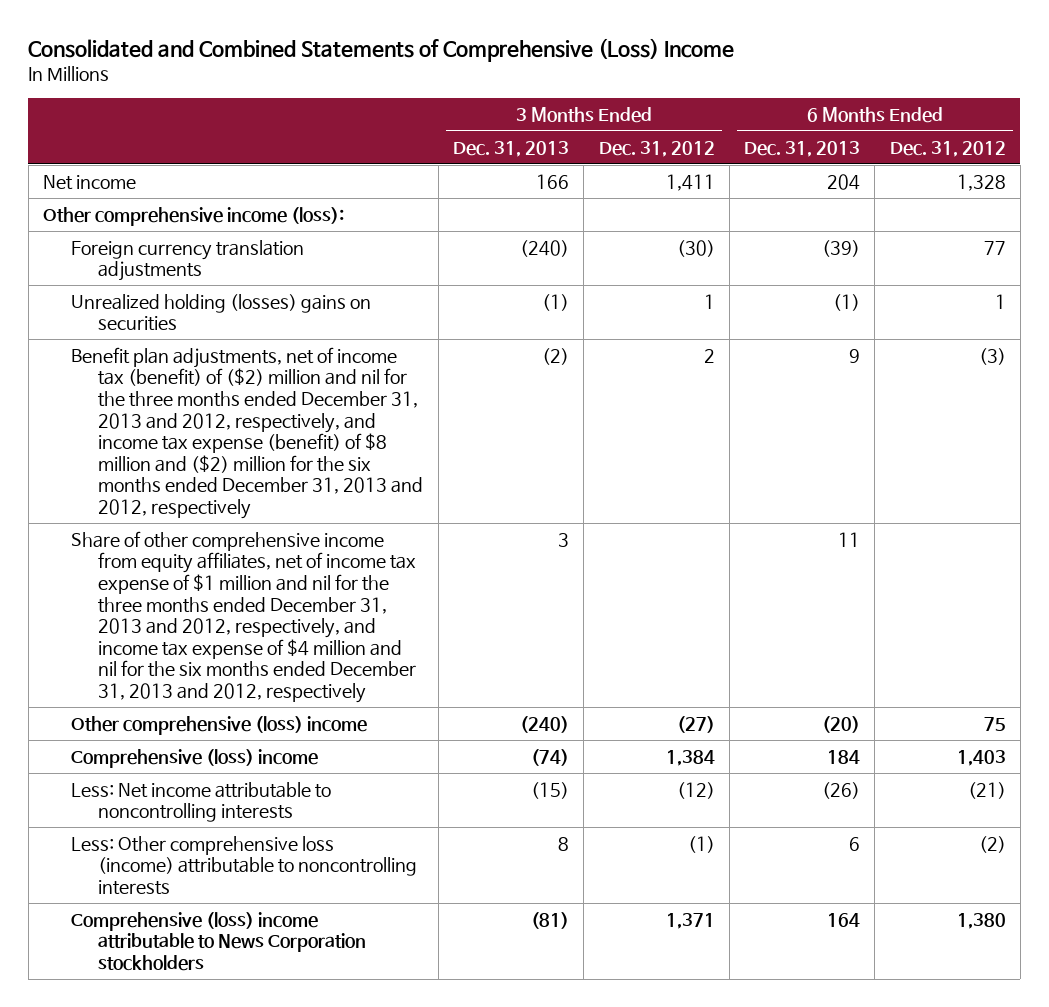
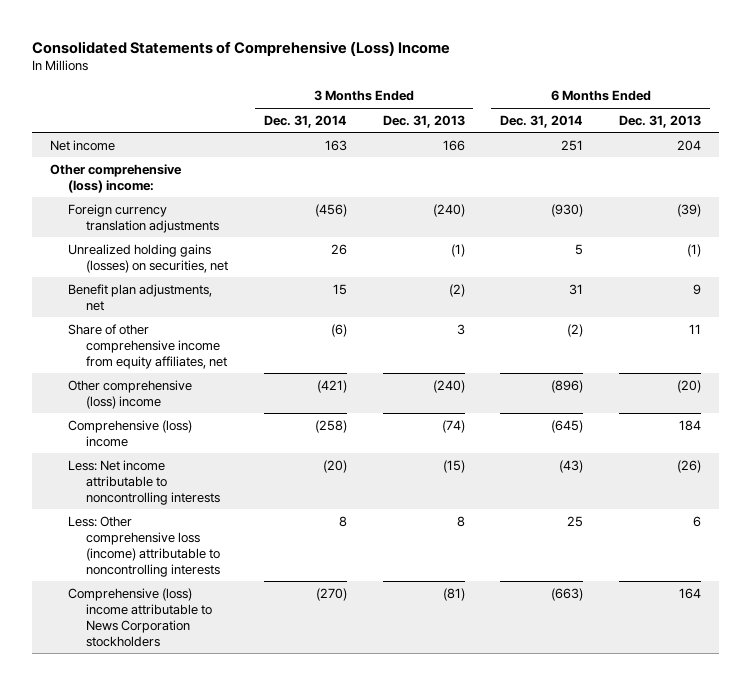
- Consolidated and Combined Statements of Comprehensive (Loss) Income
+ Consolidated Statements of Comprehensive (Loss) Income
- | 3 Months Ended Dec. 31, 2013 | 3 Months Ended Dec. 31, 2012 | 6 Months Ended Dec. 31, 2013 | 6 Months Ended Dec. 31, 2012
+ | 3 Months Ended Dec. 31, 2014 | 3 Months Ended Dec. 31, 2013 | 6 Months Ended Dec. 31, 2014 | 6 Months Ended Dec. 31, 2013
- Other comprehensive income (loss):
+ Other comprehensive (loss) income:
- Unrealized holding (losses) gains on securities | (1) | 1 | (1) | 1
- Benefit plan adjustments, net of income tax (benefit) of ($2) million and nil for the three months ended December 31, 2013 and 2012, respectively, and income tax expense (benefit) of $8 million and ($2) million for the six months ended December 31, 2013 and 2012, respectively | (2) | 2 | 9 | (3)
- Share of other comprehensive income from equity affiliates, net of income tax expense of $1 million and nil for the three months ended December 31, 2013 and 2012, respectively, and income tax expense of $4 million and nil for the six months ended December 31, 2013 and 2012, respectively | 3 | | 11 |
+ Unrealized holding gains (losses) on securities, net | 26 | (1) | 5 | (1)
+ Benefit plan adjustments, net | 15 | (2) | 31 | 9
+ Share of other comprehensive income from equity affiliates, net | (6) | 3 | (2) | 11

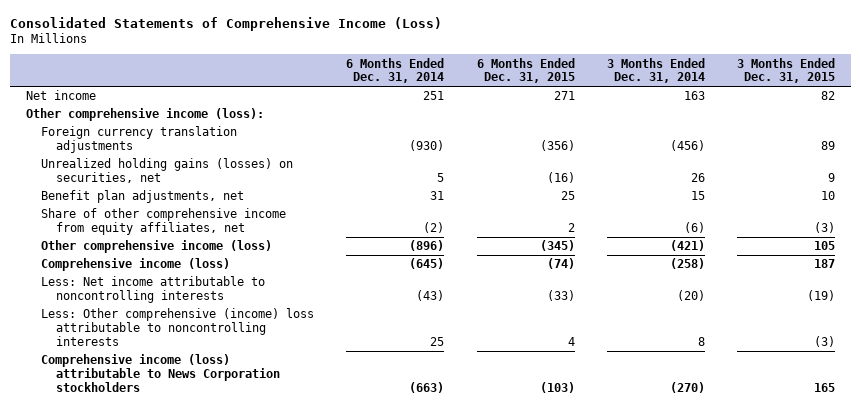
- Consolidated Statements of Comprehensive (Loss) Income
+ Consolidated Statements of Comprehensive Income (Loss)
- | 3 Months Ended Dec. 31, 2014 | 3 Months Ended Dec. 31, 2013 | 6 Months Ended Dec. 31, 2014 | 6 Months Ended Dec. 31, 2013
+ | 6 Months Ended Dec. 31, 2014 | 6 Months Ended Dec. 31, 2015 | 3 Months Ended Dec. 31, 2014 | 3 Months Ended Dec. 31, 2015
- Other comprehensive (loss) income:
+ Other comprehensive income (loss):
- Other comprehensive (loss) income | (421) | (240) | (896) | (20)
- Comprehensive (loss) income | (258) | (74) | (645) | 184
+ Other comprehensive income (loss) | (896) | (345) | (421) | 105
+ Comprehensive income (loss) | (645) | (74) | (258) | 187
- Less: Other comprehensive loss (income) attributable to noncontrolling interests | 8 | 8 | 25 | 6
- Comprehensive (loss) income attributable to News Corporation stockholders | (270) | (81) | (663) | 164
+ Less: Other comprehensive (income) loss attributable to noncontrolling interests | 25 | 4 | 8 | (3)
+ Comprehensive income (loss) attributable to News Corporation stockholders | (663) | (103) | (270) | 165

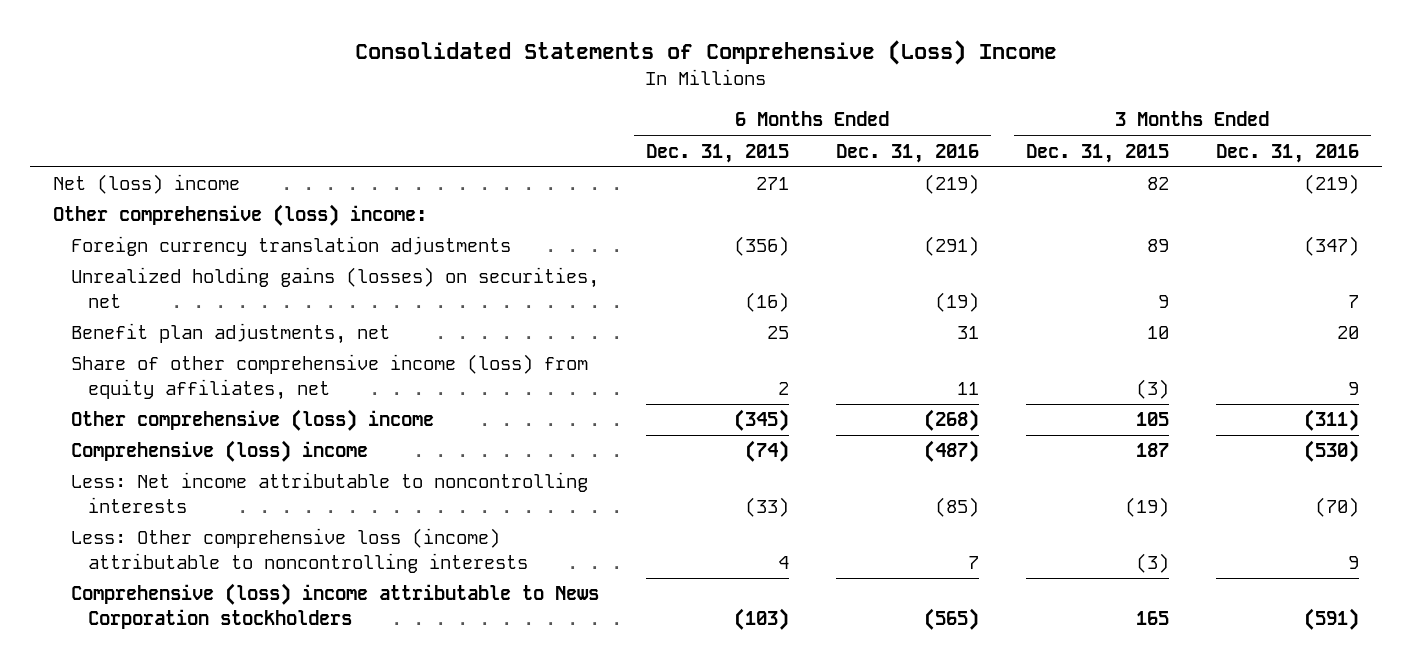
- Consolidated Statements of Comprehensive Income (Loss)
+ Consolidated Statements of Comprehensive (Loss) Income
- | 6 Months Ended Dec. 31, 2014 | 6 Months Ended Dec. 31, 2015 | 3 Months Ended Dec. 31, 2014 | 3 Months Ended Dec. 31, 2015
+ | 6 Months Ended Dec. 31, 2015 | 6 Months Ended Dec. 31, 2016 | 3 Months Ended Dec. 31, 2015 | 3 Months Ended Dec. 31, 2016
- Net income | 251 | 271 | 163 | 82
- Other comprehensive income (loss):
+ Net (loss) income | 271 | (219) | 82 | (219)
+ Other comprehensive (loss) income:
- Share of other comprehensive income from equity affiliates, net | (2) | 2 | (6) | (3)
- Other comprehensive income (loss) | (896) | (345) | (421) | 105
- Comprehensive income (loss) | (645) | (74) | (258) | 187
+ Share of other comprehensive income (loss) from equity affiliates, net | 2 | 11 | (3) | 9
+ Other comprehensive (loss) income | (345) | (268) | 105 | (311)
+ Comprehensive (loss) income | (74) | (487) | 187 | (530)
- Less: Other comprehensive (income) loss attributable to noncontrolling interests | 25 | 4 | 8 | (3)
- Comprehensive income (loss) attributable to News Corporation stockholders | (663) | (103) | (270) | 165
+ Less: Other comprehensive loss (income) attributable to noncontrolling interests | 4 | 7 | (3) | 9
+ Comprehensive (loss) income attributable to News Corporation stockholders | (103) | (565) | 165 | (591)

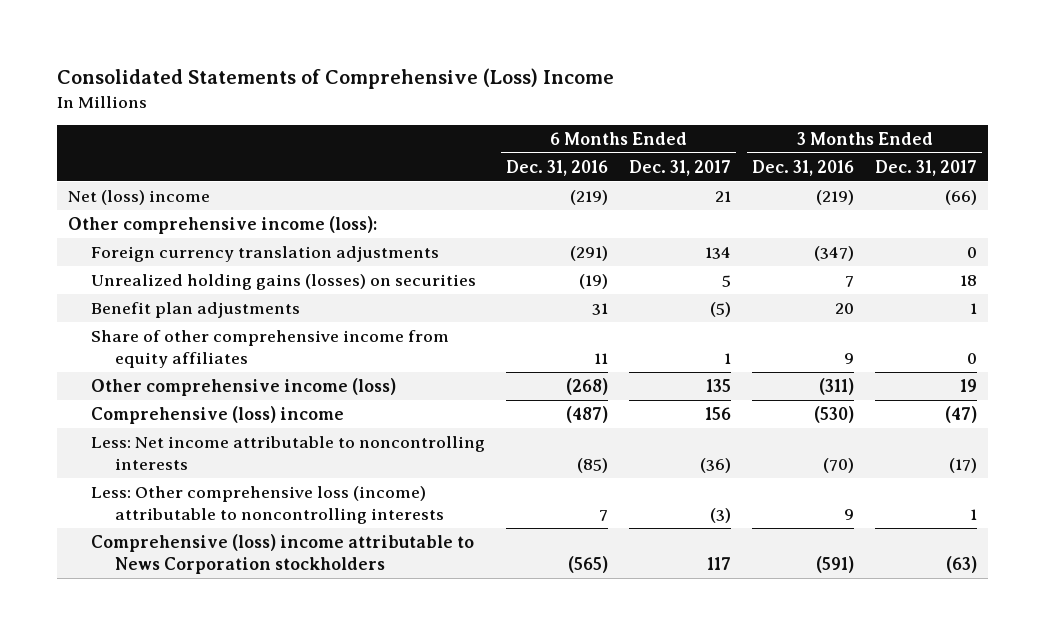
- | 6 Months Ended Dec. 31, 2015 | 6 Months Ended Dec. 31, 2016 | 3 Months Ended Dec. 31, 2015 | 3 Months Ended Dec. 31, 2016
+ | 6 Months Ended Dec. 31, 2016 | 6 Months Ended Dec. 31, 2017 | 3 Months Ended Dec. 31, 2016 | 3 Months Ended Dec. 31, 2017
- Other comprehensive (loss) income:
+ Other comprehensive income (loss):
- Unrealized holding gains (losses) on securities, net | (16) | (19) | 9 | 7
- Benefit plan adjustments, net | 25 | 31 | 10 | 20
- Share of other comprehensive income (loss) from equity affiliates, net | 2 | 11 | (3) | 9
- Other comprehensive (loss) income | (345) | (268) | 105 | (311)
+ Unrealized holding gains (losses) on securities | (19) | 5 | 7 | 18
+ Benefit plan adjustments | 31 | (5) | 20 | 1
+ Share of other comprehensive income from equity affiliates | 11 | 1 | 9 | 0
+ Other comprehensive income (loss) | (268) | 135 | (311) | 19

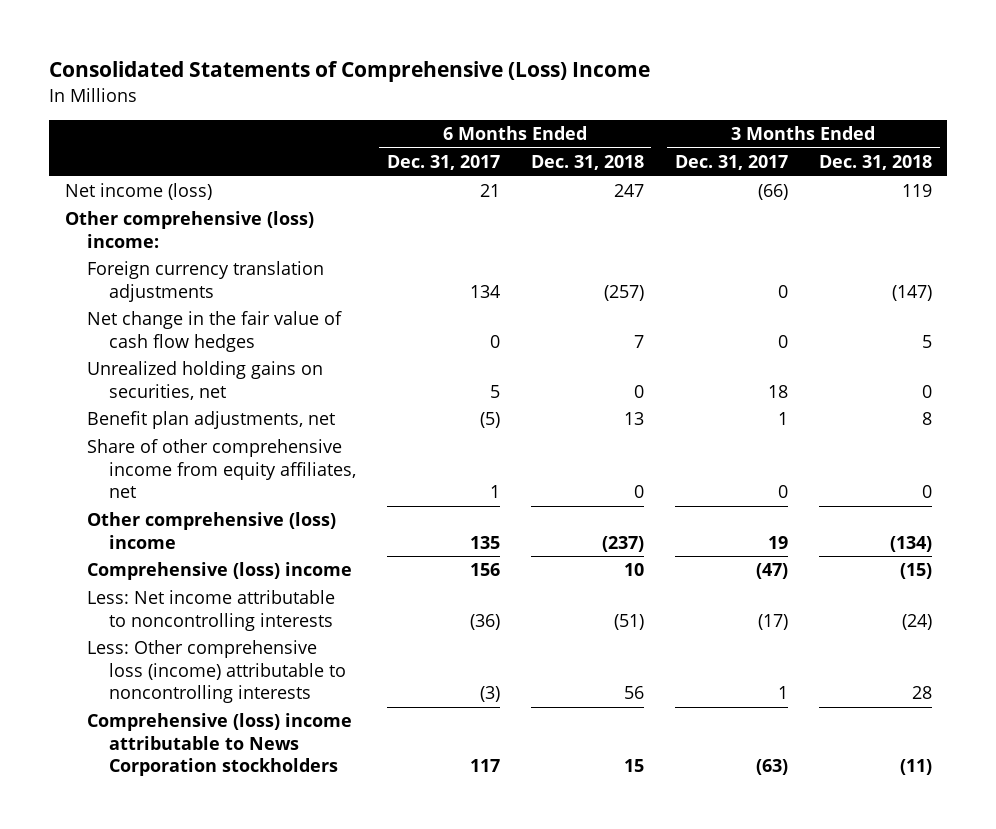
- | 6 Months Ended Dec. 31, 2016 | 6 Months Ended Dec. 31, 2017 | 3 Months Ended Dec. 31, 2016 | 3 Months Ended Dec. 31, 2017
+ | 6 Months Ended Dec. 31, 2017 | 6 Months Ended Dec. 31, 2018 | 3 Months Ended Dec. 31, 2017 | 3 Months Ended Dec. 31, 2018
- Net (loss) income | (219) | 21 | (219) | (66)
- Other comprehensive income (loss):
+ Net income (loss) | 21 | 247 | (66) | 119
+ Other comprehensive (loss) income:
- Unrealized holding gains (losses) on securities | (19) | 5 | 7 | 18
- Benefit plan adjustments | 31 | (5) | 20 | 1
- Share of other comprehensive income from equity affiliates | 11 | 1 | 9 | 0
- Other comprehensive income (loss) | (268) | 135 | (311) | 19
+ Net change in the fair value of cash flow hedges | 0 | 7 | 0 | 5
+ Unrealized holding gains on securities, net | 5 | 0 | 18 | 0
+ Benefit plan adjustments, net | (5) | 13 | 1 | 8
+ Share of other comprehensive income from equity affiliates, net | 1 | 0 | 0 | 0
+ Other comprehensive (loss) income | 135 | (237) | 19 | (134)

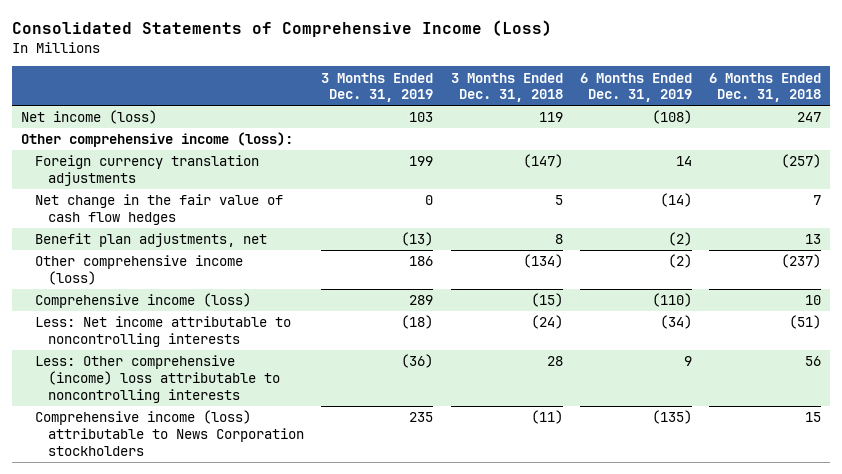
- Consolidated Statements of Comprehensive (Loss) Income
+ Consolidated Statements of Comprehensive Income (Loss)
- | 6 Months Ended Dec. 31, 2017 | 6 Months Ended Dec. 31, 2018 | 3 Months Ended Dec. 31, 2017 | 3 Months Ended Dec. 31, 2018
+ | 3 Months Ended Dec. 31, 2019 | 3 Months Ended Dec. 31, 2018 | 6 Months Ended Dec. 31, 2019 | 6 Months Ended Dec. 31, 2018
- Other comprehensive (loss) income:
+ Other comprehensive income (loss):
- Unrealized holding gains on securities, net | 5 | 0 | 18 | 0
- Share of other comprehensive income from equity affiliates, net | 1 | 0 | 0 | 0
- Other comprehensive (loss) income | 135 | (237) | 19 | (134)
- Comprehensive (loss) income | 156 | 10 | (47) | (15)
+ Other comprehensive income (loss) | 186 | (134) | (2) | (237)
+ Comprehensive income (loss) | 289 | (15) | (110) | 10
- Less: Other comprehensive loss (income) attributable to noncontrolling interests | (3) | 56 | 1 | 28
- Comprehensive (loss) income attributable to News Corporation stockholders | 117 | 15 | (63) | (11)
+ Less: Other comprehensive (income) loss attributable to noncontrolling interests | (36) | 28 | 9 | 56
+ Comprehensive income (loss) attributable to News Corporation stockholders | 235 | (11) | (135) | 15

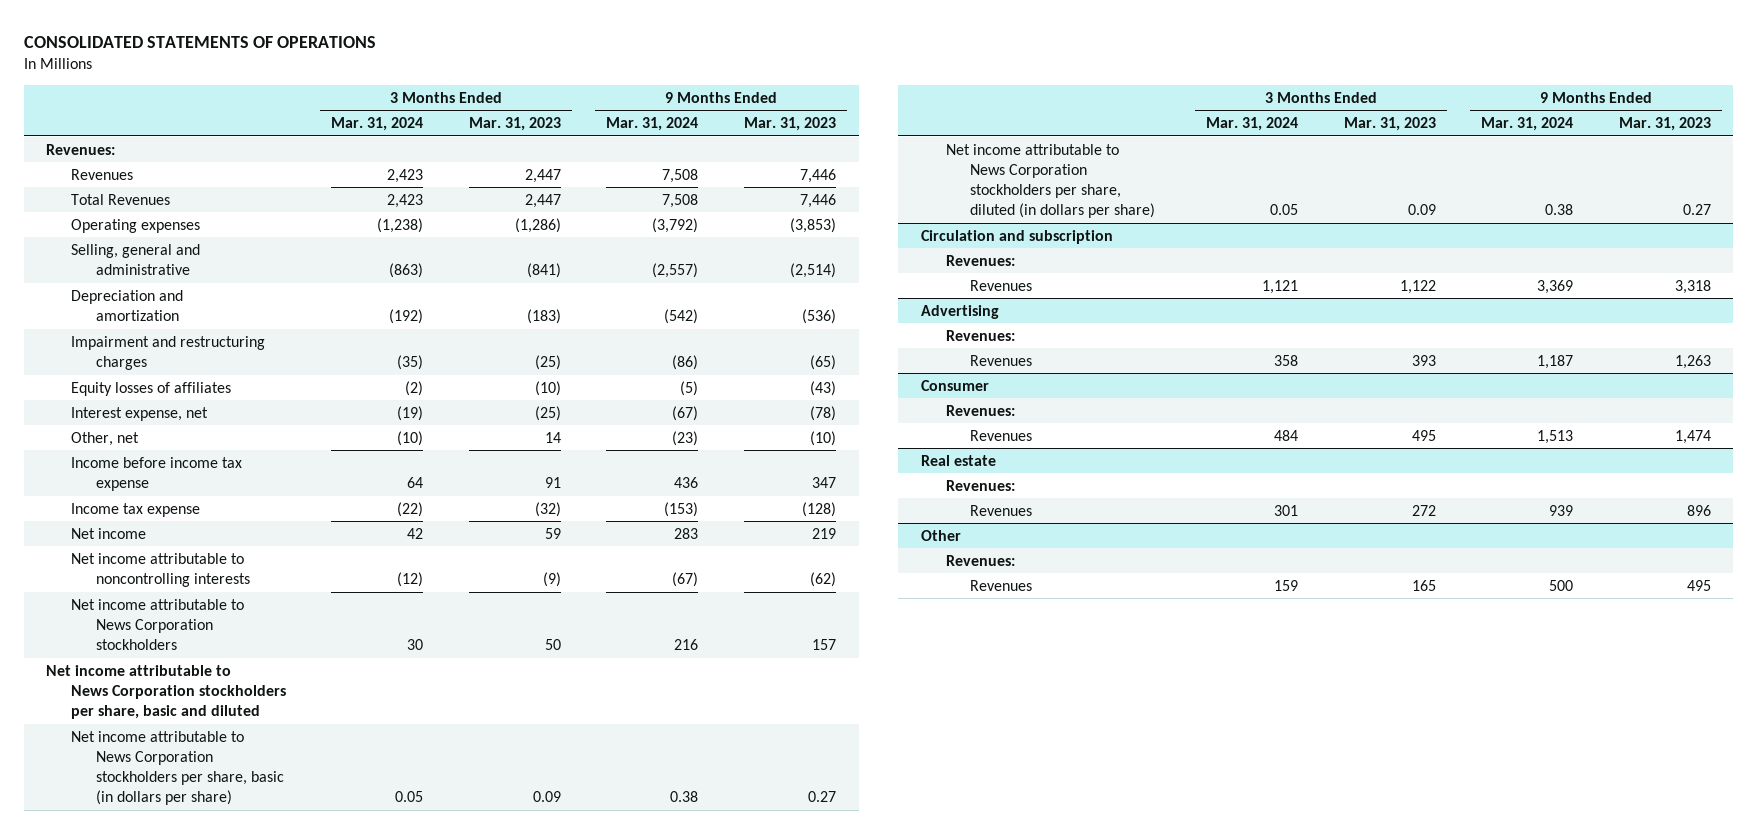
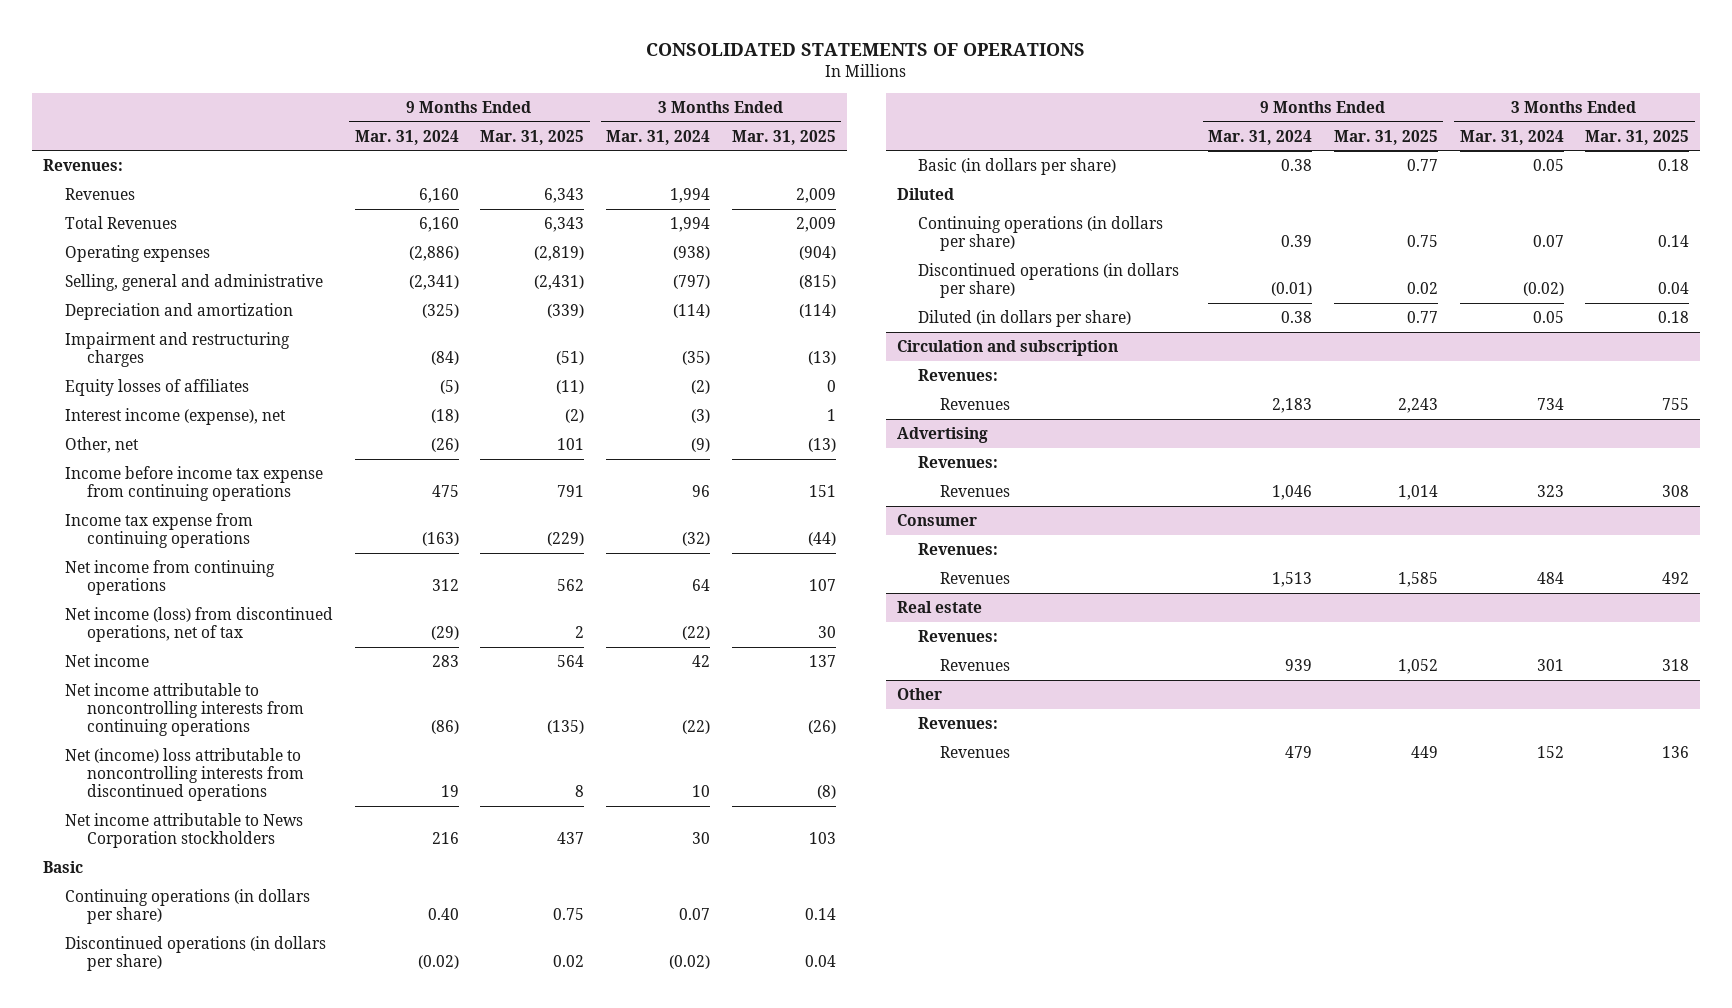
- | 3 Months Ended Mar. 31, 2024 | 3 Months Ended Mar. 31, 2023 | 9 Months Ended Mar. 31, 2024 | 9 Months Ended Mar. 31, 2023
+ | 9 Months Ended Mar. 31, 2024 | 9 Months Ended Mar. 31, 2025 | 3 Months Ended Mar. 31, 2024 | 3 Months Ended Mar. 31, 2025
- Revenues | 2,423 | 2,447 | 7,508 | 7,446
- Total Revenues | 2,423 | 2,447 | 7,508 | 7,446
- Operating expenses | (1,238) | (1,286) | (3,792) | (3,853)
- Selling, general and administrative | (863) | (841) | (2,557) | (2,514)
- Depreciation and amortization | (192) | (183) | (542) | (536)
- Impairment and restructuring charges | (35) | (25) | (86) | (65)
+ Revenues | 6,160 | 6,343 | 1,994 | 2,009
+ Total Revenues | 6,160 | 6,343 | 1,994 | 2,009
+ Operating expenses | (2,886) | (2,819) | (938) | (904)
+ Selling, general and administrative | (2,341) | (2,431) | (797) | (815)
+ Depreciation and amortization | (325) | (339) | (114) | (114)
+ Impairment and restructuring charges | (84) | (51) | (35) | (13)
- Interest expense, net | (19) | (25) | (67) | (78)
- Other, net | (10) | 14 | (23) | (10)
- Income before income tax expense | 64 | 91 | 436 | 347
- Income tax expense | (22) | (32) | (153) | (128)
+ Interest income (expense), net | (18) | (2) | (3) | 1
+ Other, net | (26) | 101 | (9) | (13)
+ Income before income tax expense from continuing operations | 475 | 791 | 96 | 151
+ Income tax expense from continuing operations | (163) | (229) | (32) | (44)
+ Net income from continuing operations | 312 | 562 | 64 | 107
+ Net income (loss) from discontinued operations, net of tax | (29) | 2 | (22) | 30
- Net income attributable to noncontrolling interests | (12) | (9) | (67) | (62)
+ Net income attributable to noncontrolling interests from continuing operations | (86) | (135) | (22) | (26)
+ Net (income) loss attributable to noncontrolling interests from discontinued operations | 19 | 8 | 10 | (8)
- Net income attributable to News Corporation stockholders per share, basic and diluted
- Net income attributable to News Corporation stockholders per share, basic (in dollars per share) | 0.05 | 0.09 | 0.38 | 0.27
- Net income attributable to News Corporation stockholders per share, diluted (in dollars per share) | 0.05 | 0.09 | 0.38 | 0.27
+ Basic
+ Continuing operations (in dollars per share) | 0.40 | 0.75 | 0.07 | 0.14
+ Discontinued operations (in dollars per share) | (0.02) | 0.02 | (0.02) | 0.04
+ Basic (in dollars per share) | 0.38 | 0.77 | 0.05 | 0.18
+ Diluted
+ Continuing operations (in dollars per share) | 0.39 | 0.75 | 0.07 | 0.14
+ Discontinued operations (in dollars per share) | (0.01) | 0.02 | (0.02) | 0.04
+ Diluted (in dollars per share) | 0.38 | 0.77 | 0.05 | 0.18
@ Circulation and subscription
- Revenues | 1,121 | 1,122 | 3,369 | 3,318
+ Revenues | 2,183 | 2,243 | 734 | 755
@ Advertising
- Revenues | 358 | 393 | 1,187 | 1,263
+ Revenues | 1,046 | 1,014 | 323 | 308
@ Other
- Revenues | 159 | 165 | 500 | 495
+ Revenues | 479 | 449 | 152 | 136

